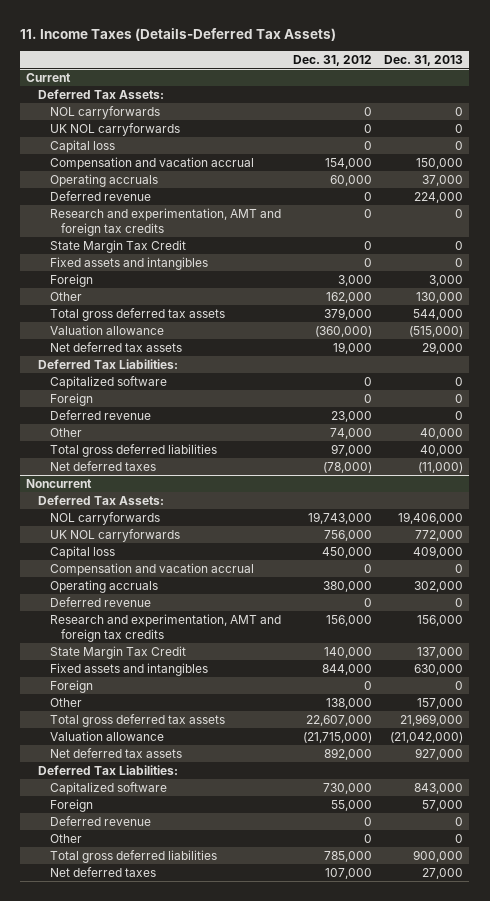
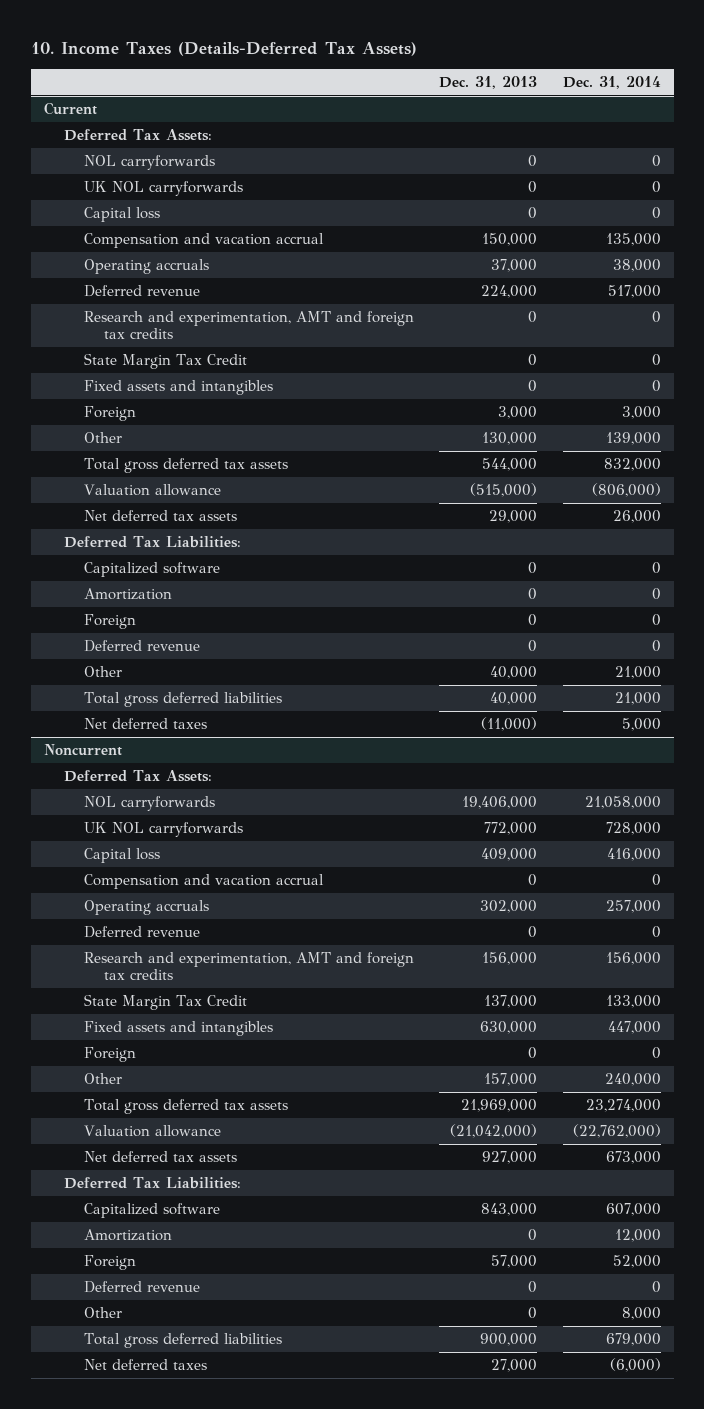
- 11. Income Taxes (Details-Deferred Tax Assets)
+ 10. Income Taxes (Details-Deferred Tax Assets)
- | Dec. 31, 2012 | Dec. 31, 2013
+ | Dec. 31, 2013 | Dec. 31, 2014
@ Current
+ Amortization | 0 | 0
@ Noncurrent
+ Amortization | 0 | 12,000

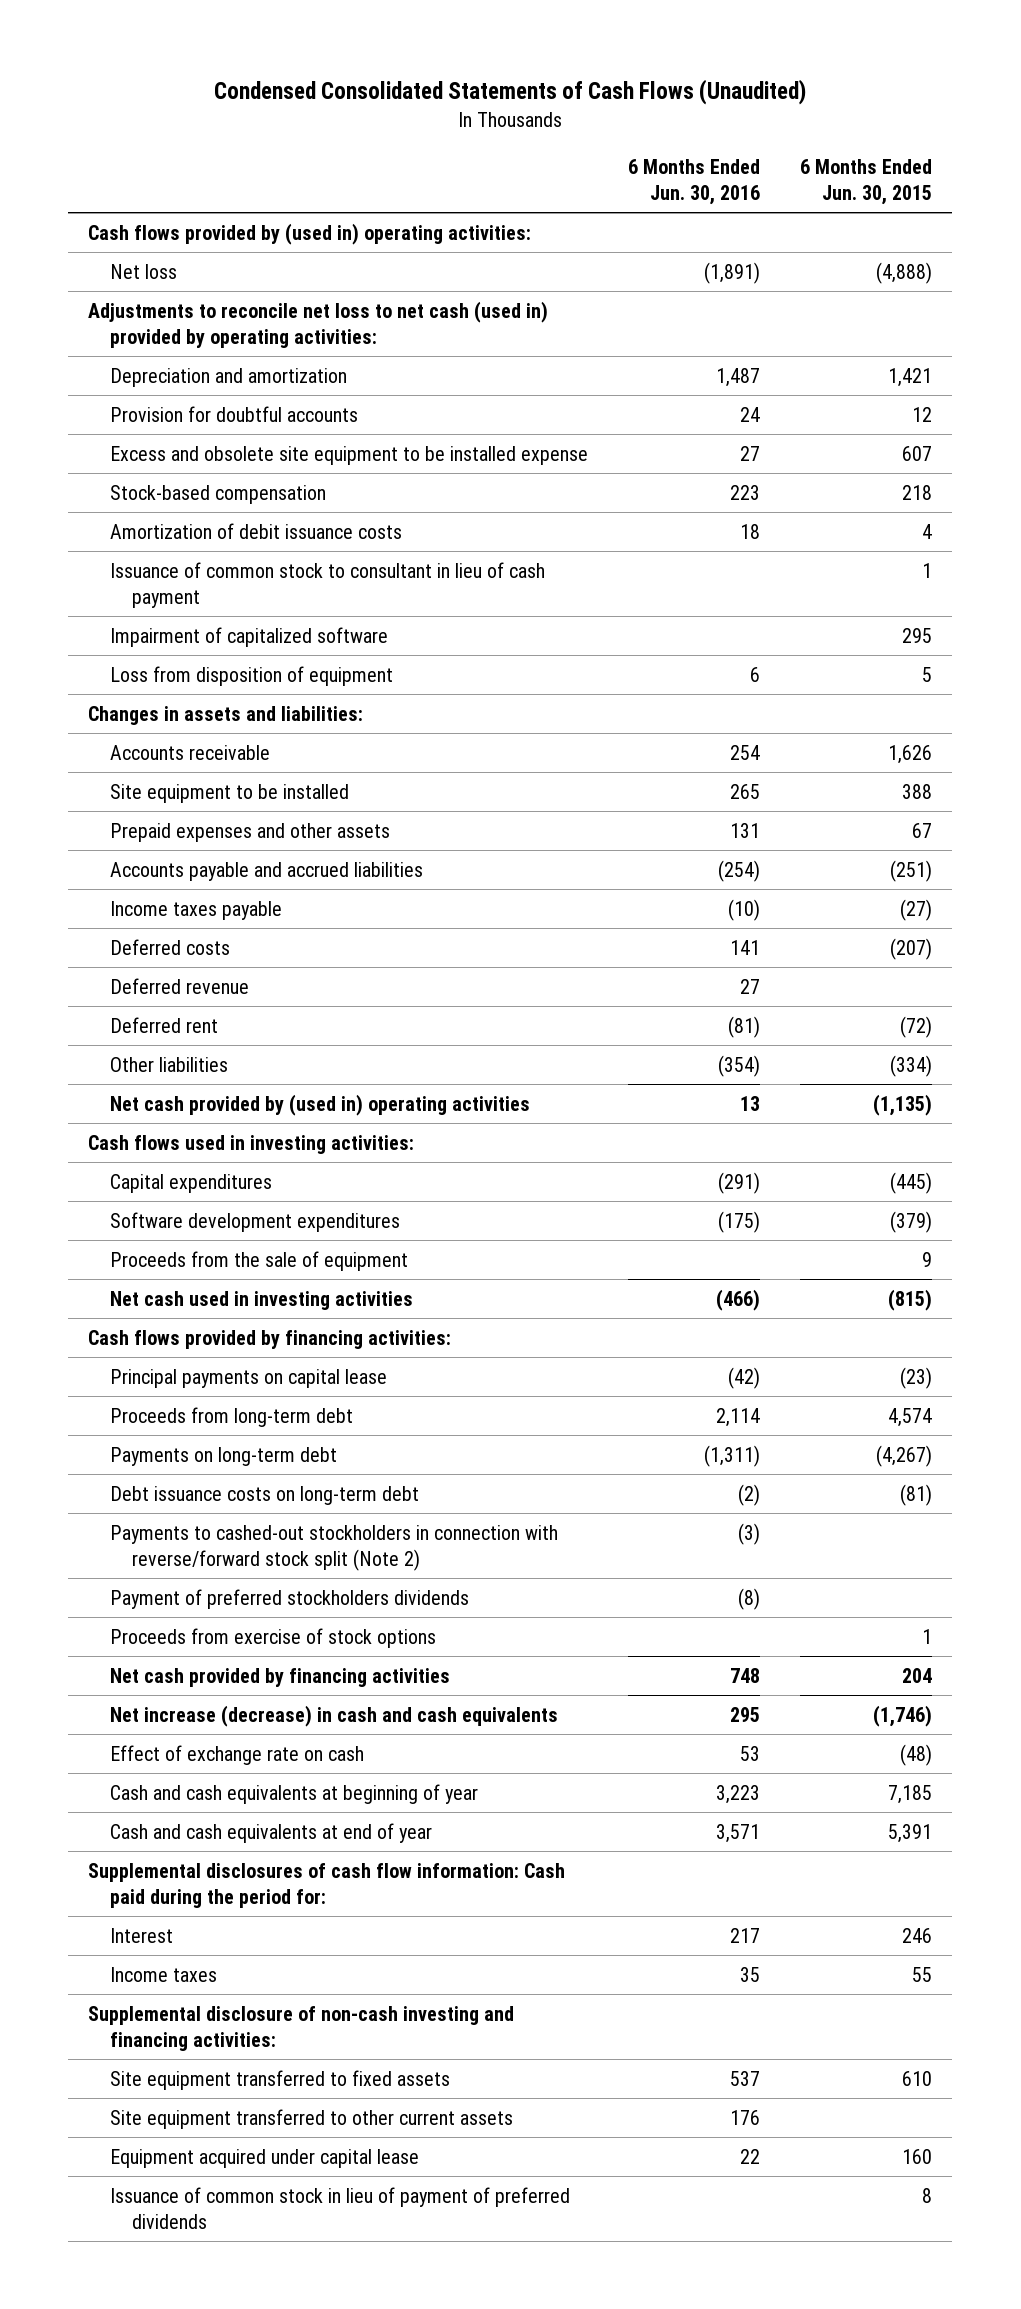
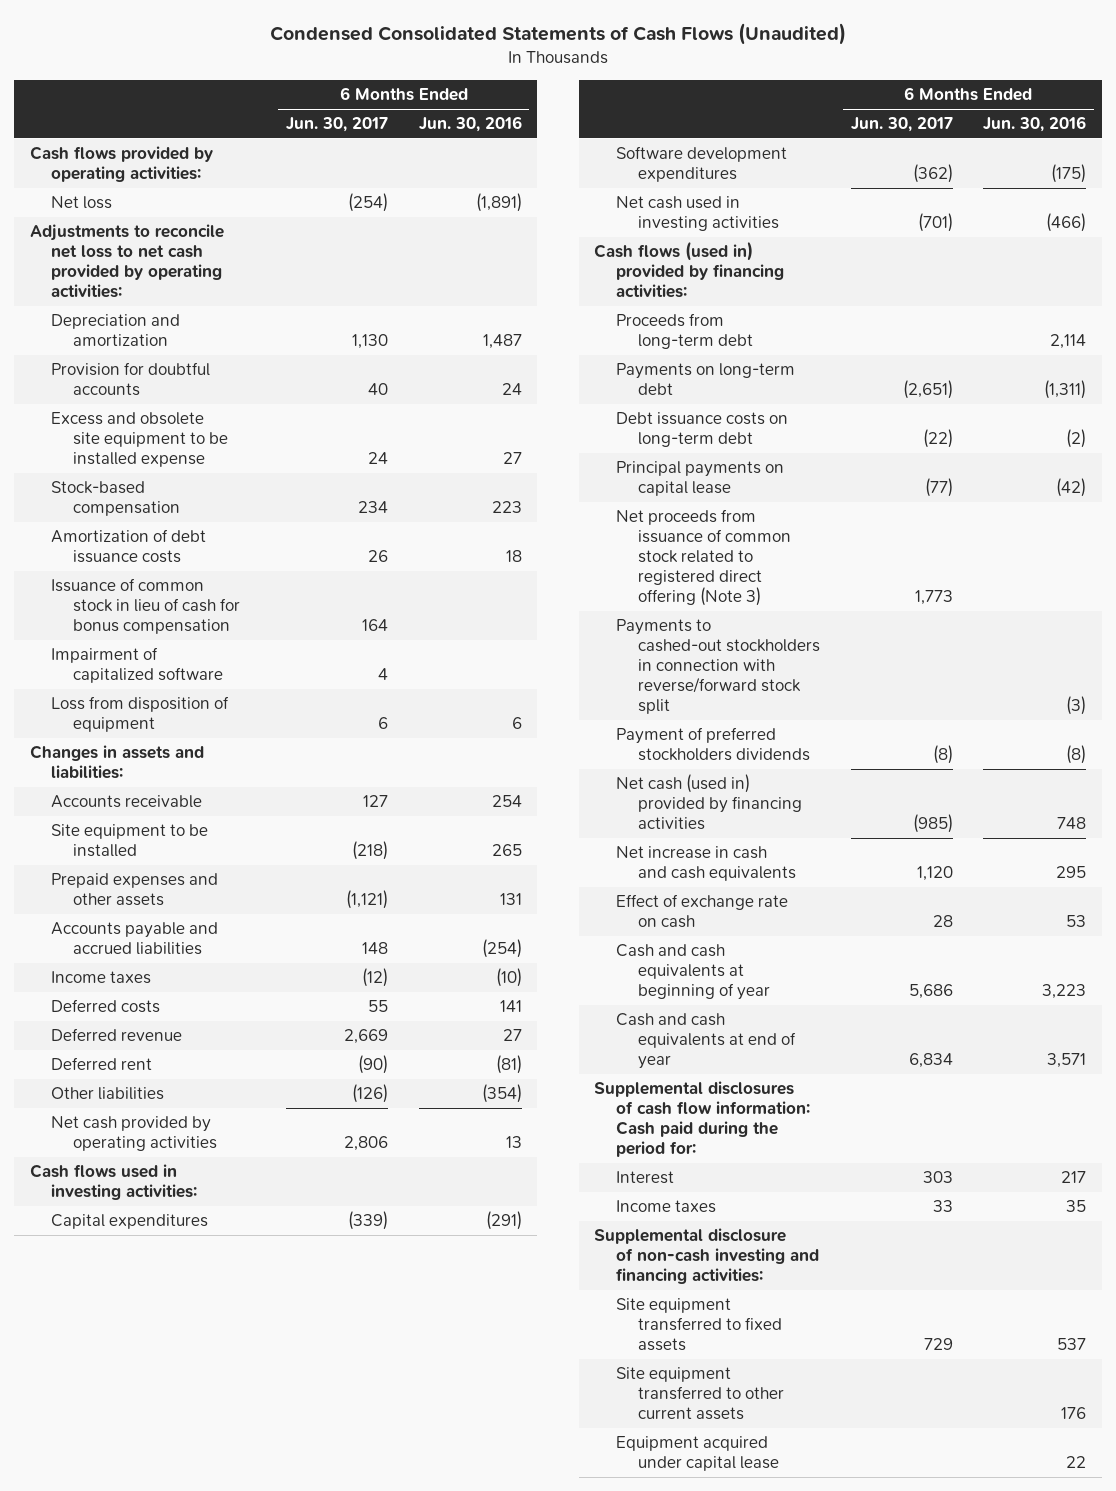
- | 6 Months Ended Jun. 30, 2016 | 6 Months Ended Jun. 30, 2015
+ | 6 Months Ended Jun. 30, 2017 | 6 Months Ended Jun. 30, 2016
- Cash flows provided by (used in) operating activities:
+ Cash flows provided by operating activities:
- Adjustments to reconcile net loss to net cash (used in) provided by operating activities:
+ Adjustments to reconcile net loss to net cash provided by operating activities:
- Amortization of debit issuance costs | 18 | 4
- Issuance of common stock to consultant in lieu of cash payment | | 1
+ Amortization of debt issuance costs | 26 | 18
+ Issuance of common stock in lieu of cash for bonus compensation | 164 |
- Income taxes payable | (10) | (27)
+ Income taxes | (12) | (10)
- Net cash provided by (used in) operating activities | 13 | (1,135)
+ Net cash provided by operating activities | 2,806 | 13
- Proceeds from the sale of equipment | | 9
- Cash flows provided by financing activities:
+ Cash flows (used in) provided by financing activities:
- Payments to cashed-out stockholders in connection with reverse/forward stock split (Note 2) | (3) |
moved down: Principal payments on capital lease | (77) | (42)
+ Net proceeds from issuance of common stock related to registered direct offering (Note 3) | 1,773 |
+ Payments to cashed-out stockholders in connection with reverse/forward stock split | | (3)
- Proceeds from exercise of stock options | | 1
- Net cash provided by financing activities | 748 | 204
- Net increase (decrease) in cash and cash equivalents | 295 | (1,746)
+ Net cash (used in) provided by financing activities | (985) | 748
+ Net increase in cash and cash equivalents | 1,120 | 295
- Issuance of common stock in lieu of payment of preferred dividends | | 8

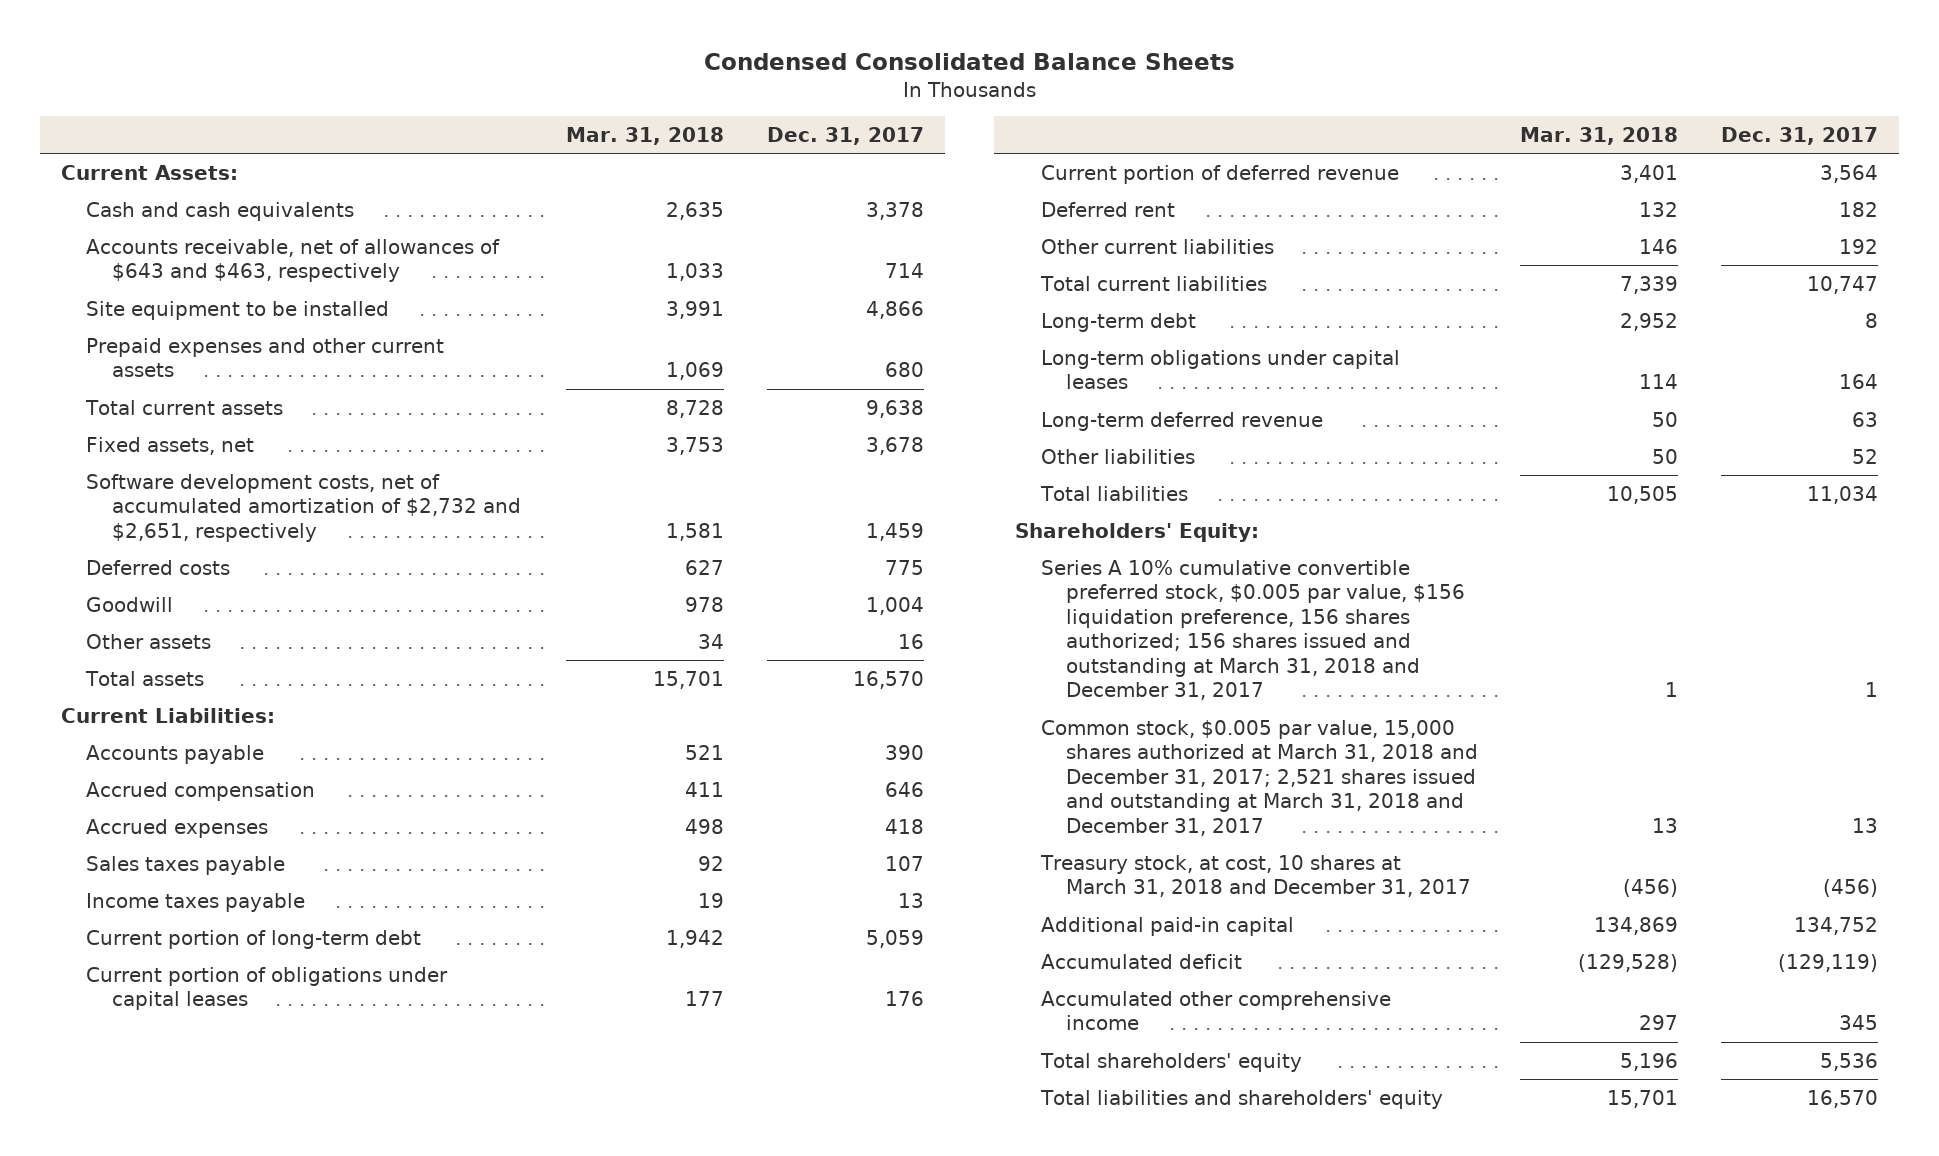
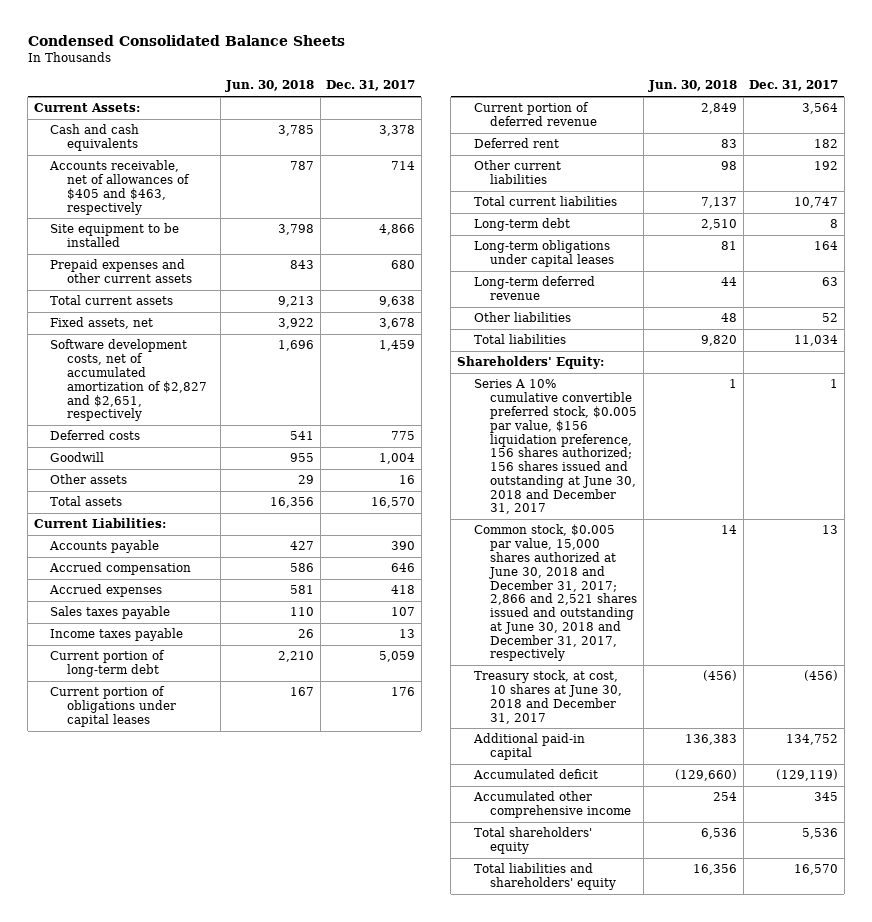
- | Mar. 31, 2018 | Dec. 31, 2017
+ | Jun. 30, 2018 | Dec. 31, 2017
- Accounts receivable, net of allowances of $643 and $463, respectively | 1,033 | 714
+ Accounts receivable, net of allowances of $405 and $463, respectively | 787 | 714
- Software development costs, net of accumulated amortization of $2,732 and $2,651, respectively | 1,581 | 1,459
+ Software development costs, net of accumulated amortization of $2,827 and $2,651, respectively | 1,696 | 1,459
- Series A 10% cumulative convertible preferred stock, $0.005 par value, $156 liquidation preference, 156 shares authorized; 156 shares issued and outstanding at March 31, 2018 and December 31, 2017 | 1 | 1
- Common stock, $0.005 par value, 15,000 shares authorized at March 31, 2018 and December 31, 2017; 2,521 shares issued and outstanding at March 31, 2018 and December 31, 2017 | 13 | 13
- Treasury stock, at cost, 10 shares at March 31, 2018 and December 31, 2017 | (456) | (456)
+ Series A 10% cumulative convertible preferred stock, $0.005 par value, $156 liquidation preference, 156 shares authorized; 156 shares issued and outstanding at June 30, 2018 and December 31, 2017 | 1 | 1
+ Common stock, $0.005 par value, 15,000 shares authorized at June 30, 2018 and December 31, 2017; 2,866 and 2,521 shares issued and outstanding at June 30, 2018 and December 31, 2017, respectively | 14 | 13
+ Treasury stock, at cost, 10 shares at June 30, 2018 and December 31, 2017 | (456) | (456)

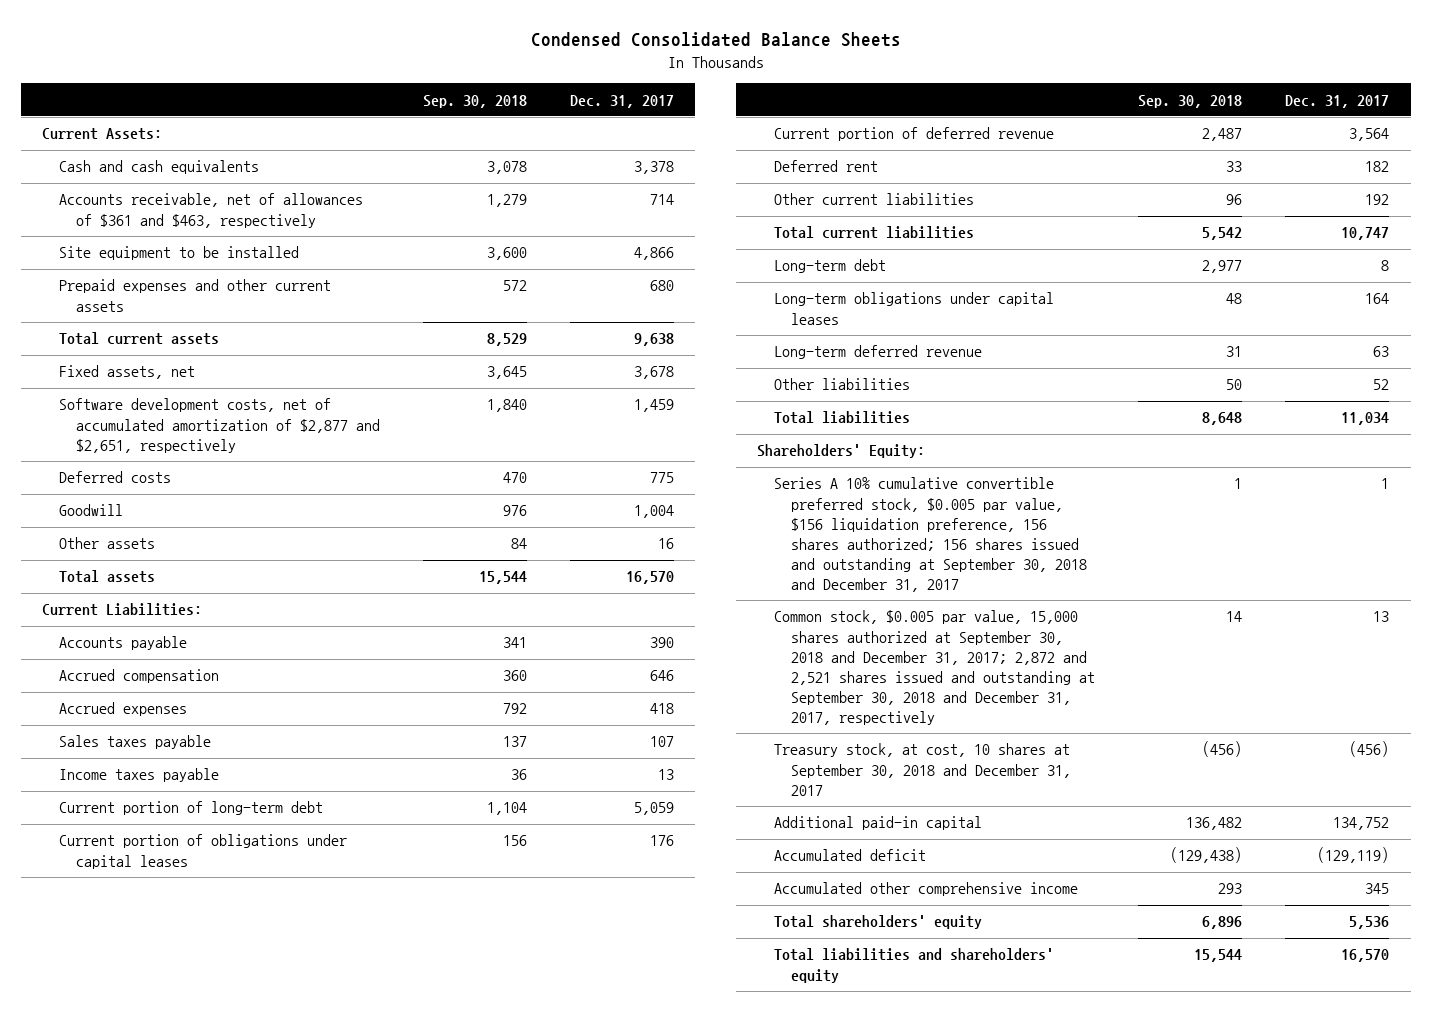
- | Jun. 30, 2018 | Dec. 31, 2017
+ | Sep. 30, 2018 | Dec. 31, 2017
- Accounts receivable, net of allowances of $405 and $463, respectively | 787 | 714
+ Accounts receivable, net of allowances of $361 and $463, respectively | 1,279 | 714
- Software development costs, net of accumulated amortization of $2,827 and $2,651, respectively | 1,696 | 1,459
+ Software development costs, net of accumulated amortization of $2,877 and $2,651, respectively | 1,840 | 1,459
- Series A 10% cumulative convertible preferred stock, $0.005 par value, $156 liquidation preference, 156 shares authorized; 156 shares issued and outstanding at June 30, 2018 and December 31, 2017 | 1 | 1
- Common stock, $0.005 par value, 15,000 shares authorized at June 30, 2018 and December 31, 2017; 2,866 and 2,521 shares issued and outstanding at June 30, 2018 and December 31, 2017, respectively | 14 | 13
- Treasury stock, at cost, 10 shares at June 30, 2018 and December 31, 2017 | (456) | (456)
+ Series A 10% cumulative convertible preferred stock, $0.005 par value, $156 liquidation preference, 156 shares authorized; 156 shares issued and outstanding at September 30, 2018 and December 31, 2017 | 1 | 1
+ Common stock, $0.005 par value, 15,000 shares authorized at September 30, 2018 and December 31, 2017; 2,872 and 2,521 shares issued and outstanding at September 30, 2018 and December 31, 2017, respectively | 14 | 13
+ Treasury stock, at cost, 10 shares at September 30, 2018 and December 31, 2017 | (456) | (456)

